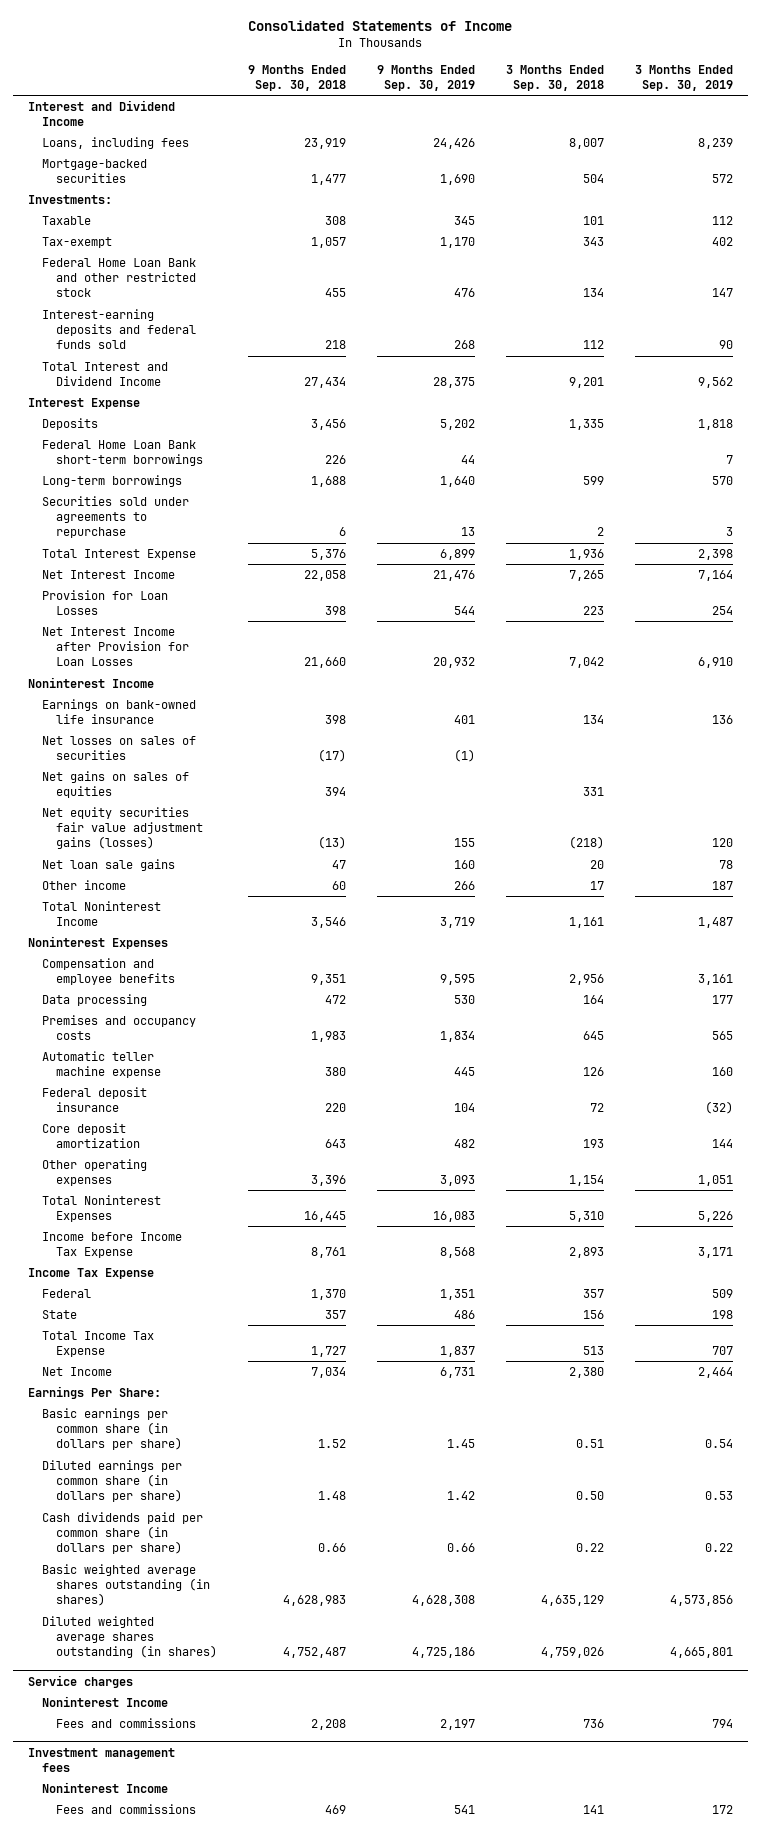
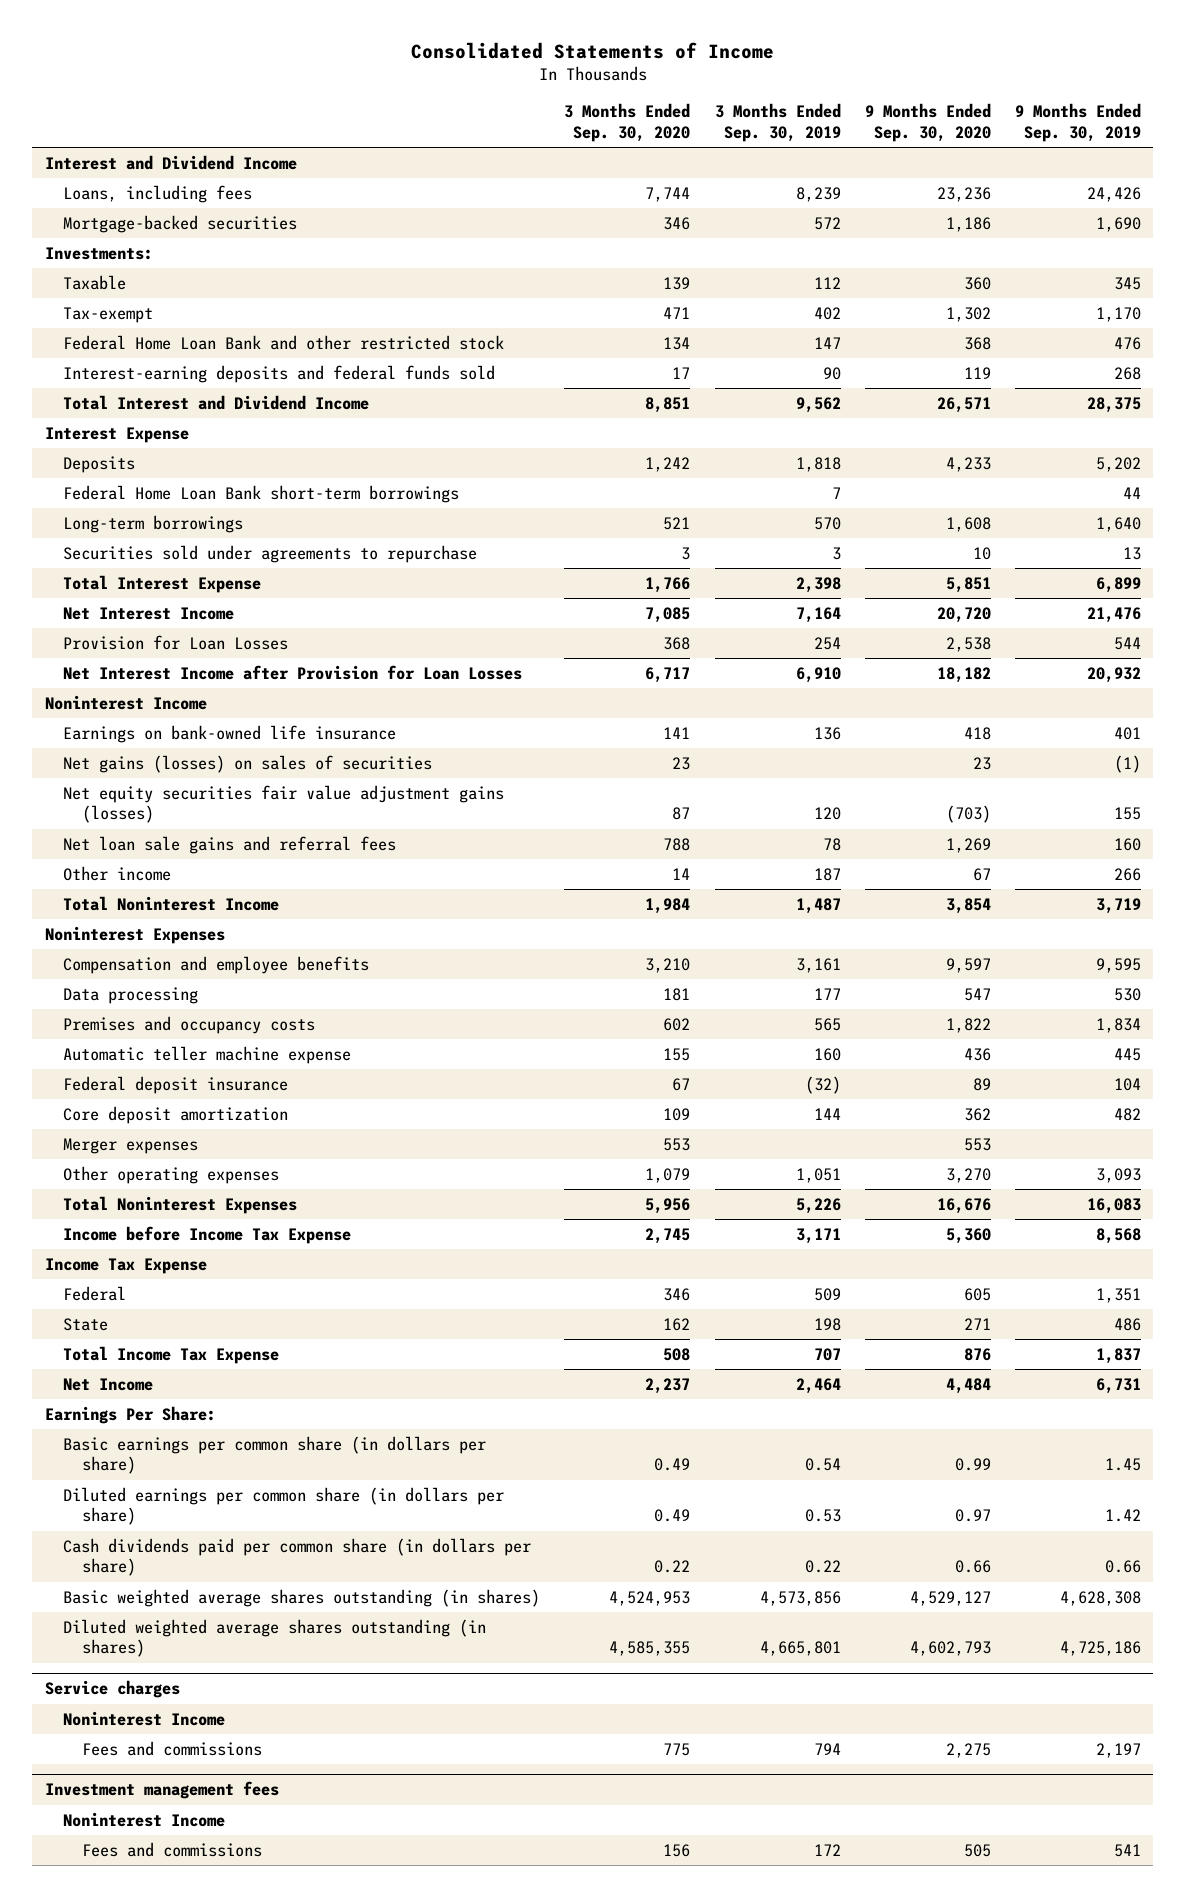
- | 9 Months Ended Sep. 30, 2018 | 9 Months Ended Sep. 30, 2019 | 3 Months Ended Sep. 30, 2018 | 3 Months Ended Sep. 30, 2019
+ | 3 Months Ended Sep. 30, 2020 | 3 Months Ended Sep. 30, 2019 | 9 Months Ended Sep. 30, 2020 | 9 Months Ended Sep. 30, 2019
- Net losses on sales of securities | (17) | (1) | |
- Net gains on sales of equities | 394 | | 331 |
+ Net gains (losses) on sales of securities | 23 | | 23 | (1)
- Net loan sale gains | 47 | 160 | 20 | 78
+ Net loan sale gains and referral fees | 788 | 78 | 1,269 | 160
+ Merger expenses | 553 | | 553 |

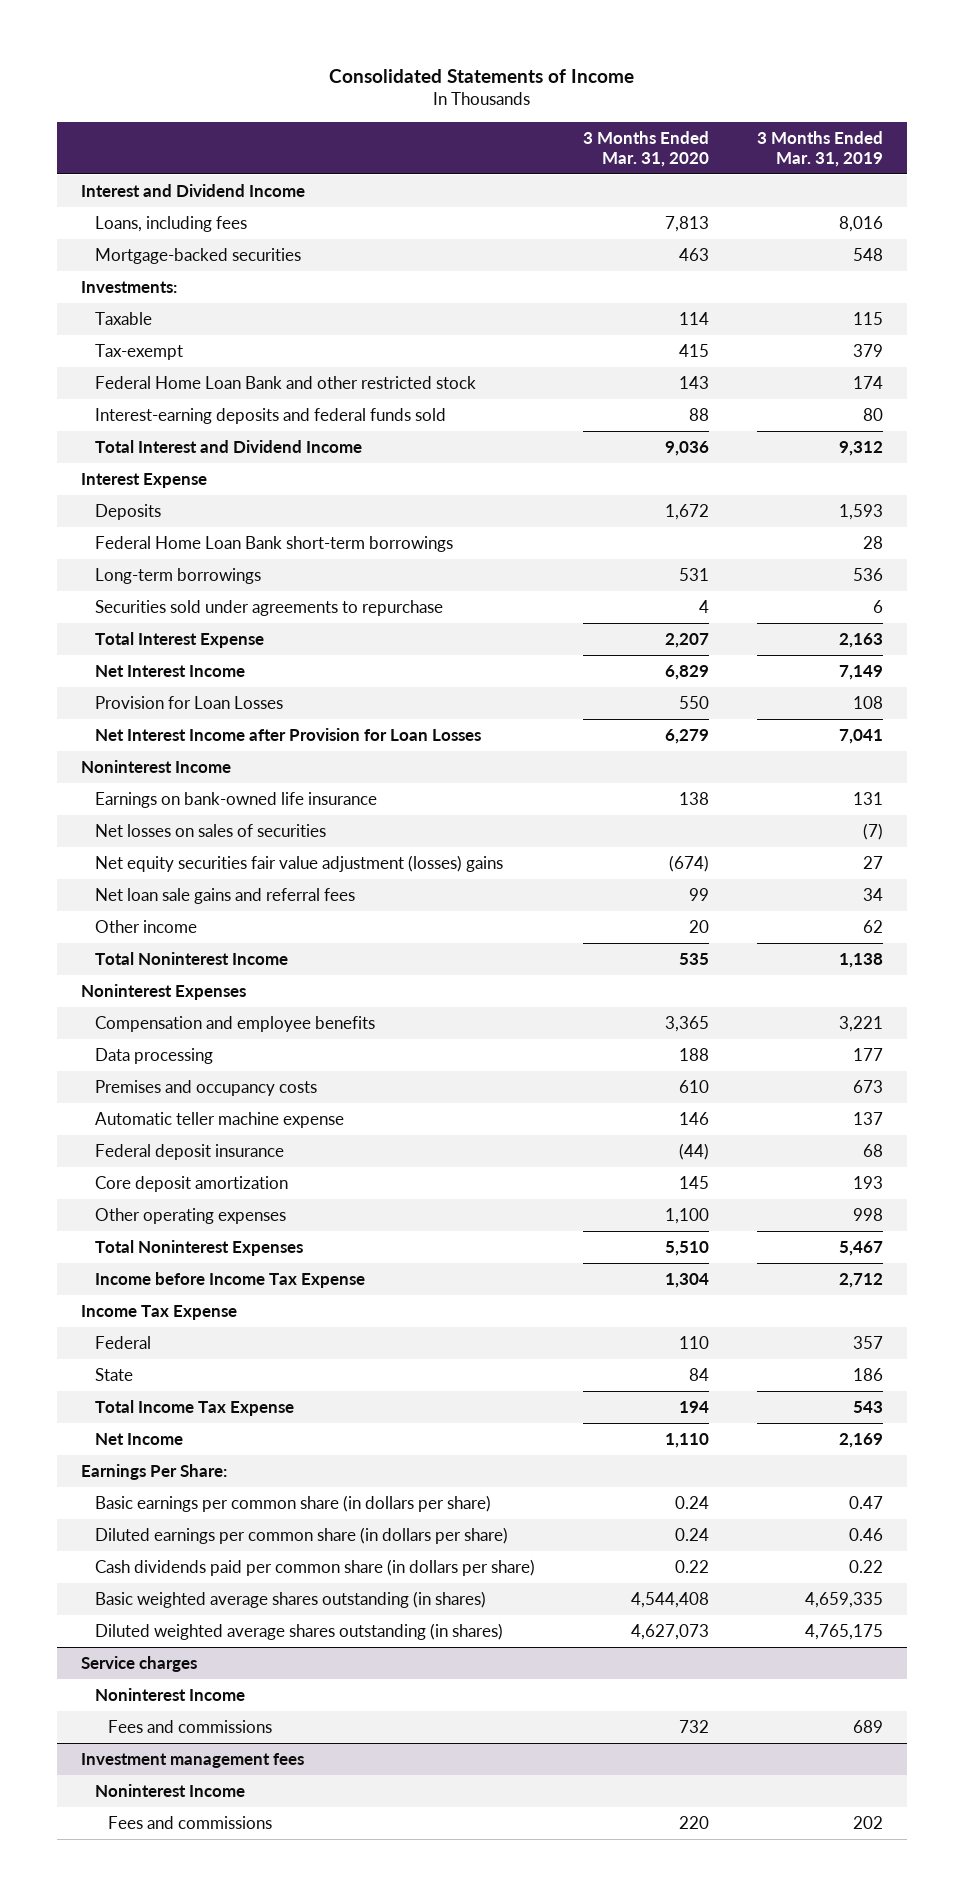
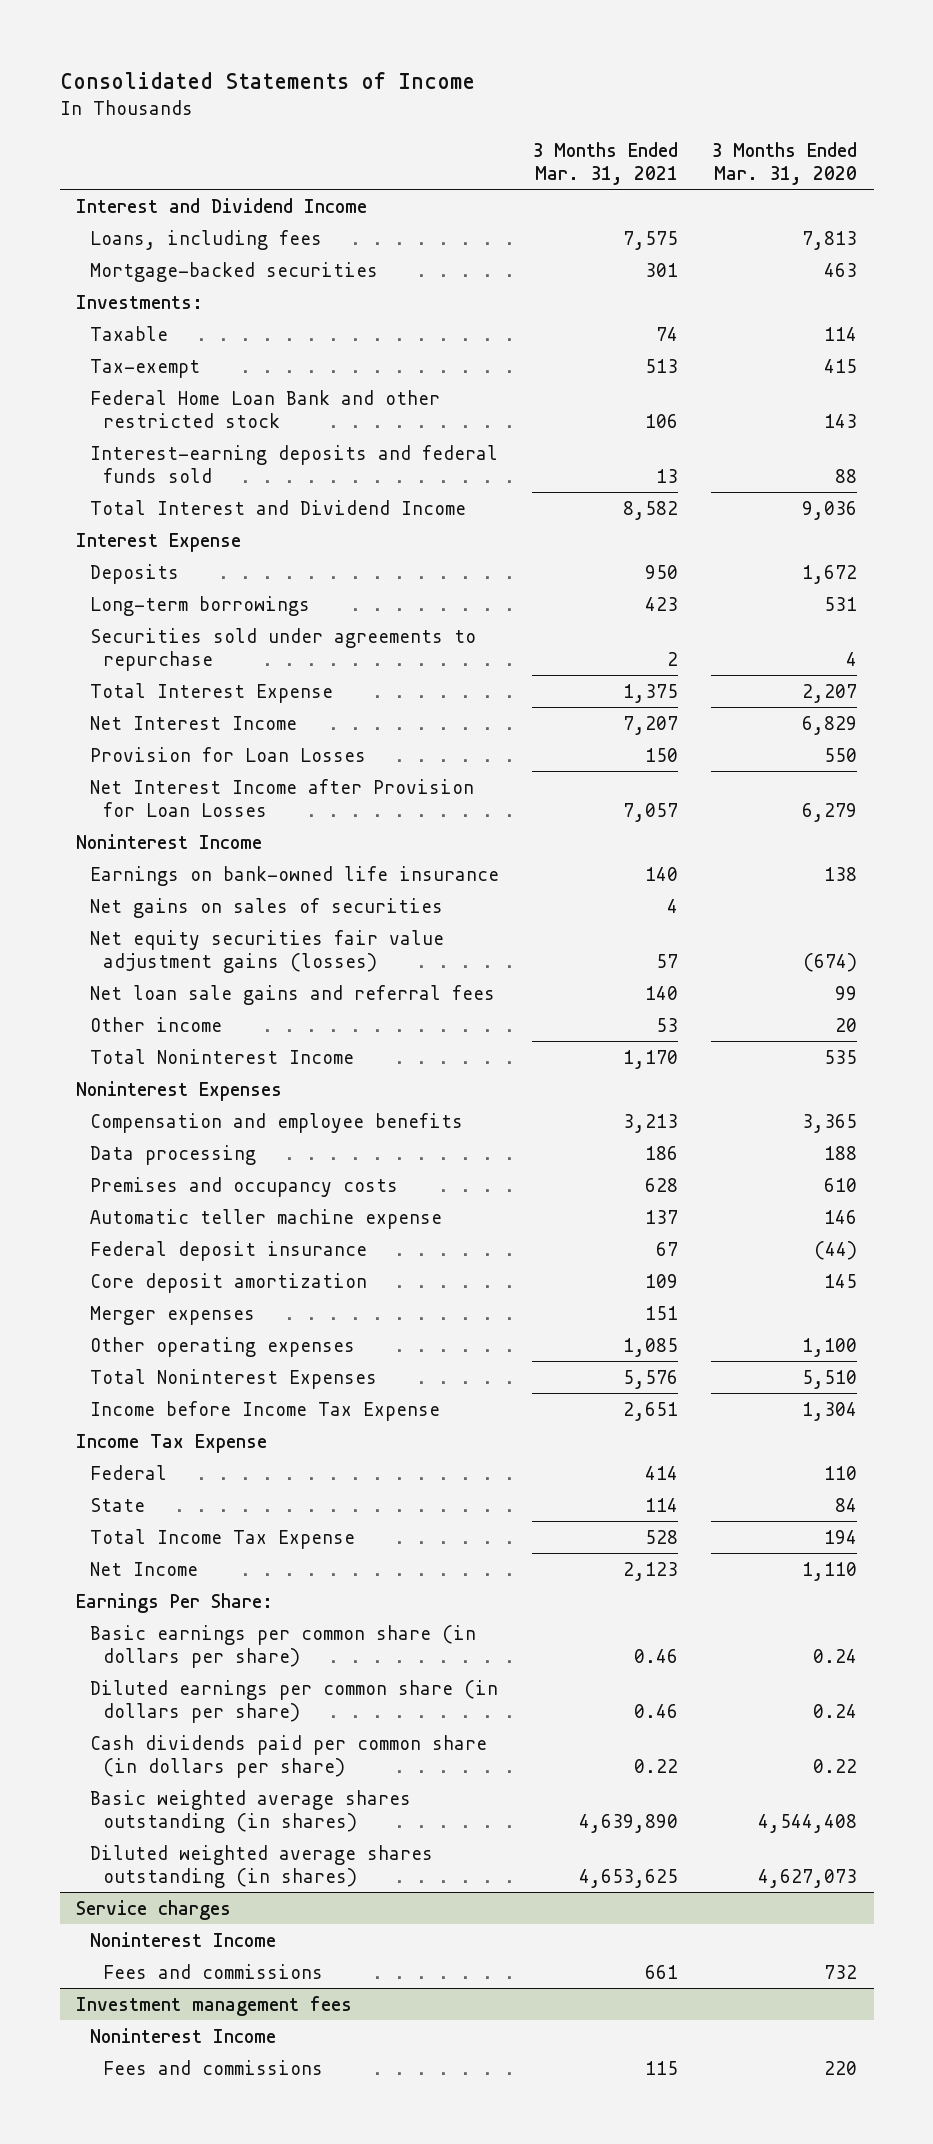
- | 3 Months Ended Mar. 31, 2020 | 3 Months Ended Mar. 31, 2019
+ | 3 Months Ended Mar. 31, 2021 | 3 Months Ended Mar. 31, 2020
- Federal Home Loan Bank short-term borrowings | | 28
- Net losses on sales of securities | | (7)
- Net equity securities fair value adjustment (losses) gains | (674) | 27
+ Net gains on sales of securities | 4 |
+ Net equity securities fair value adjustment gains (losses) | 57 | (674)
+ Merger expenses | 151 |

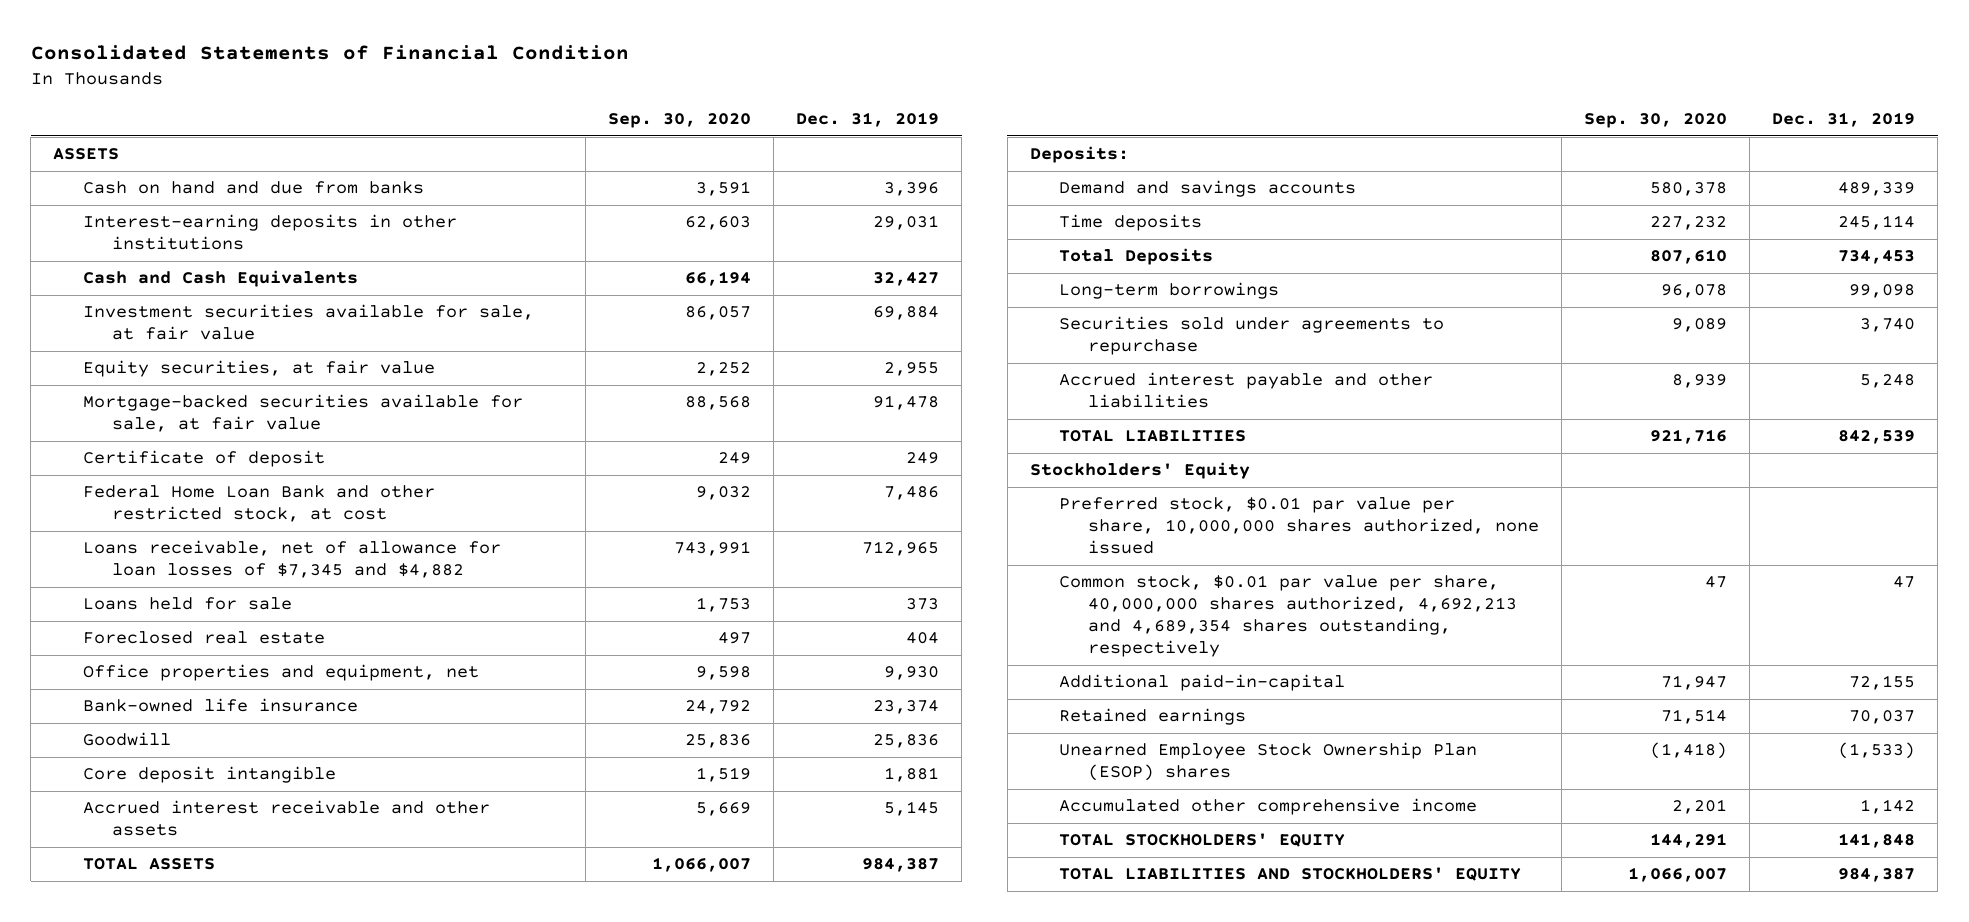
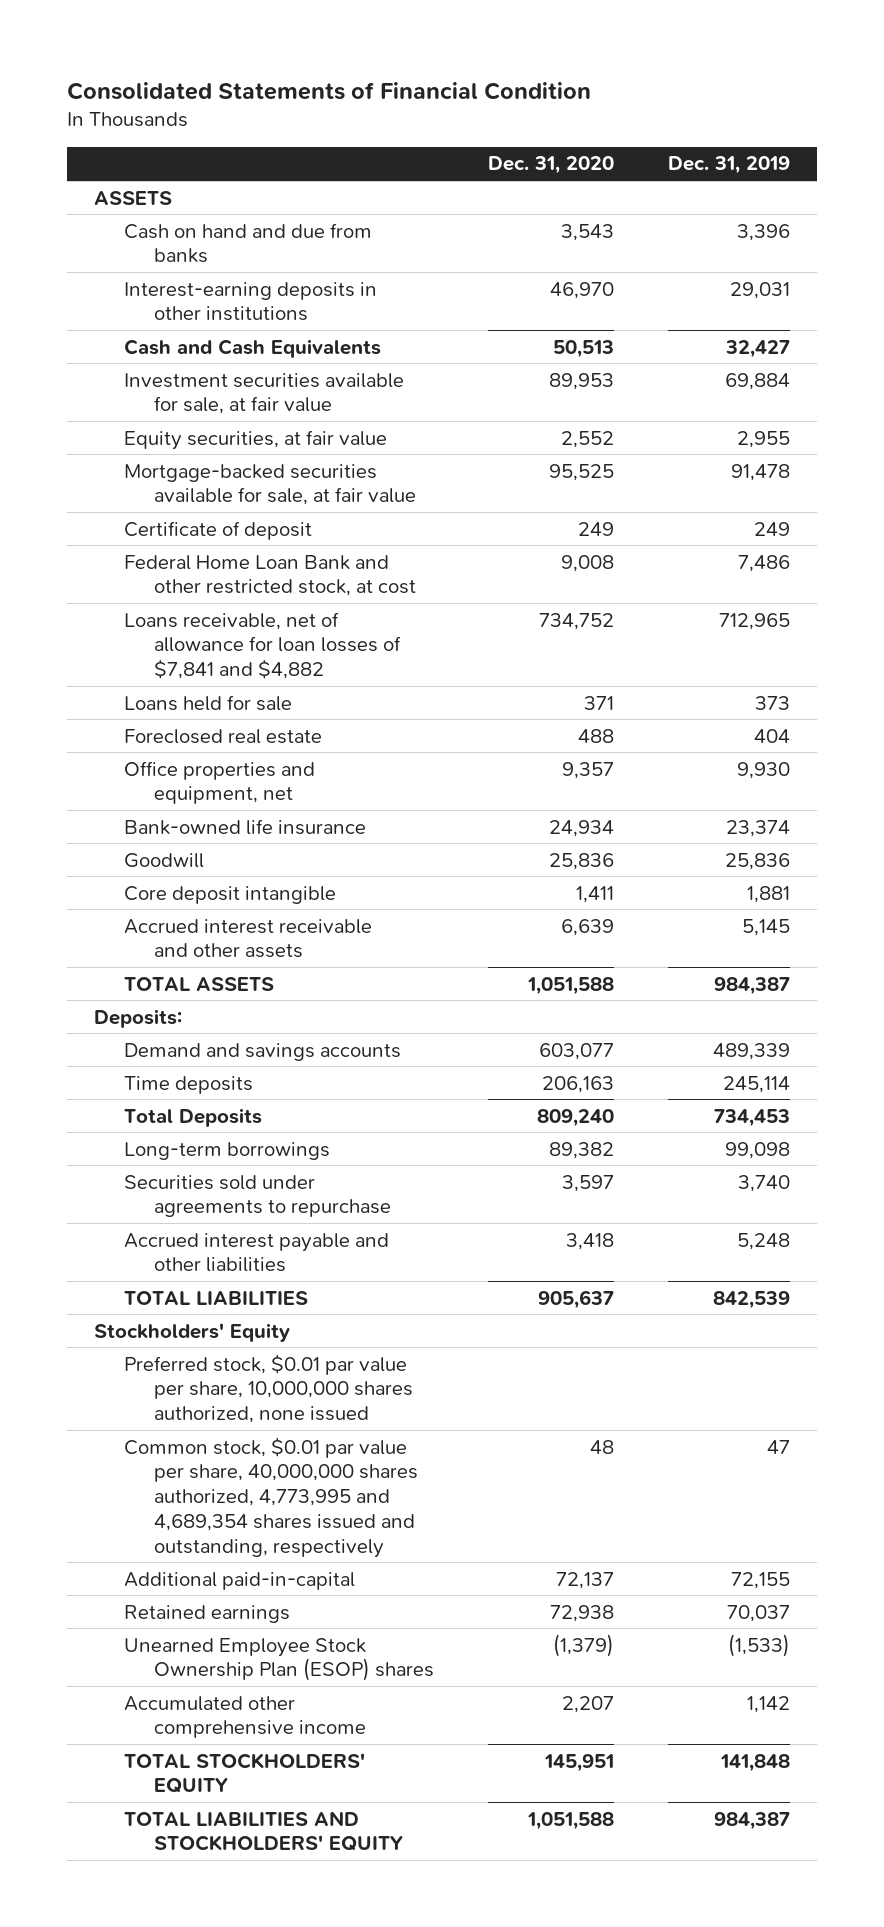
- | Sep. 30, 2020 | Dec. 31, 2019
+ | Dec. 31, 2020 | Dec. 31, 2019
- Loans receivable, net of allowance for loan losses of $7,345 and $4,882 | 743,991 | 712,965
+ Loans receivable, net of allowance for loan losses of $7,841 and $4,882 | 734,752 | 712,965
- Common stock, $0.01 par value per share, 40,000,000 shares authorized, 4,692,213 and 4,689,354 shares outstanding, respectively | 47 | 47
+ Common stock, $0.01 par value per share, 40,000,000 shares authorized, 4,773,995 and 4,689,354 shares issued and outstanding, respectively | 48 | 47

